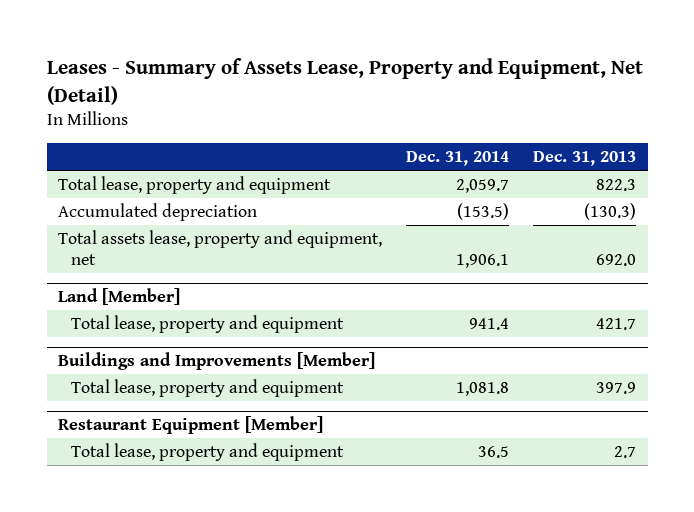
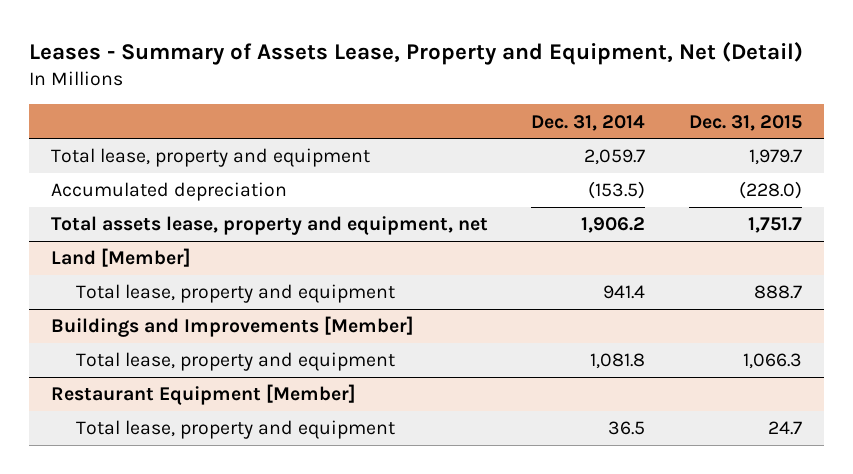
- | Dec. 31, 2014 | Dec. 31, 2013
+ | Dec. 31, 2014 | Dec. 31, 2015
- Total assets lease, property and equipment, net | 1,906.1 | 692.0
+ Total assets lease, property and equipment, net | 1,906.2 | 1,751.7

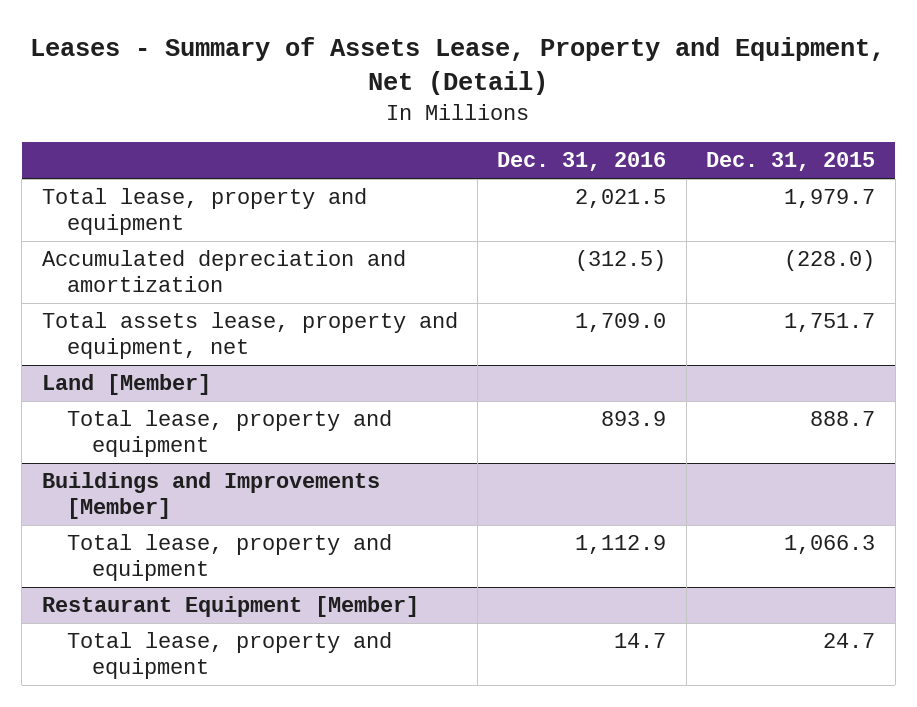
- | Dec. 31, 2014 | Dec. 31, 2015
+ | Dec. 31, 2016 | Dec. 31, 2015
- Accumulated depreciation | (153.5) | (228.0)
+ Accumulated depreciation and amortization | (312.5) | (228.0)

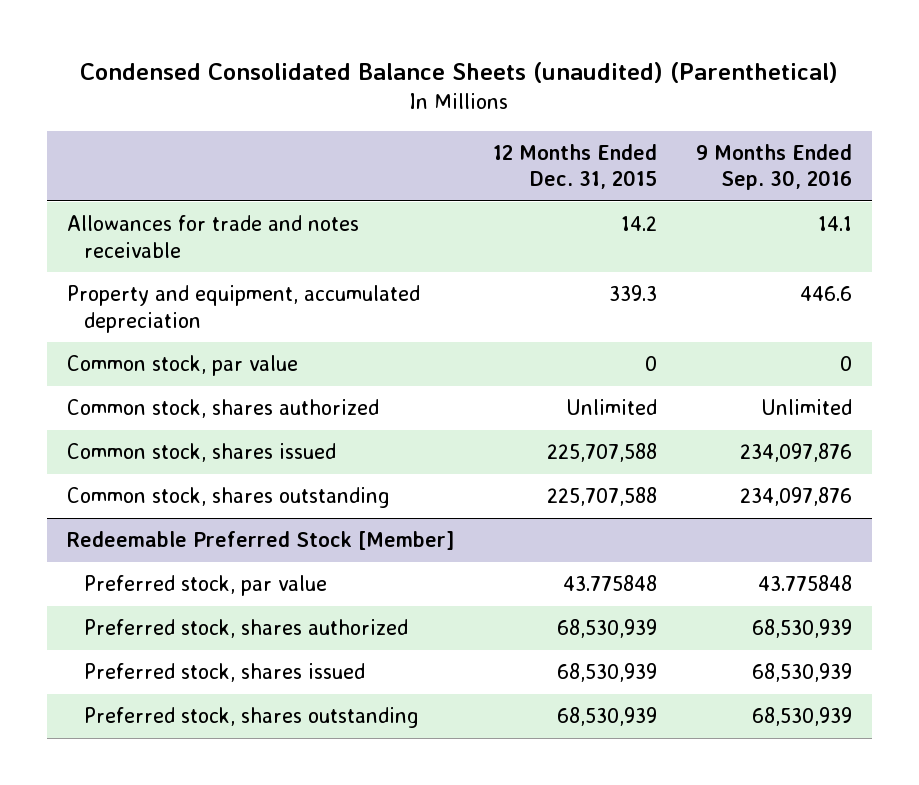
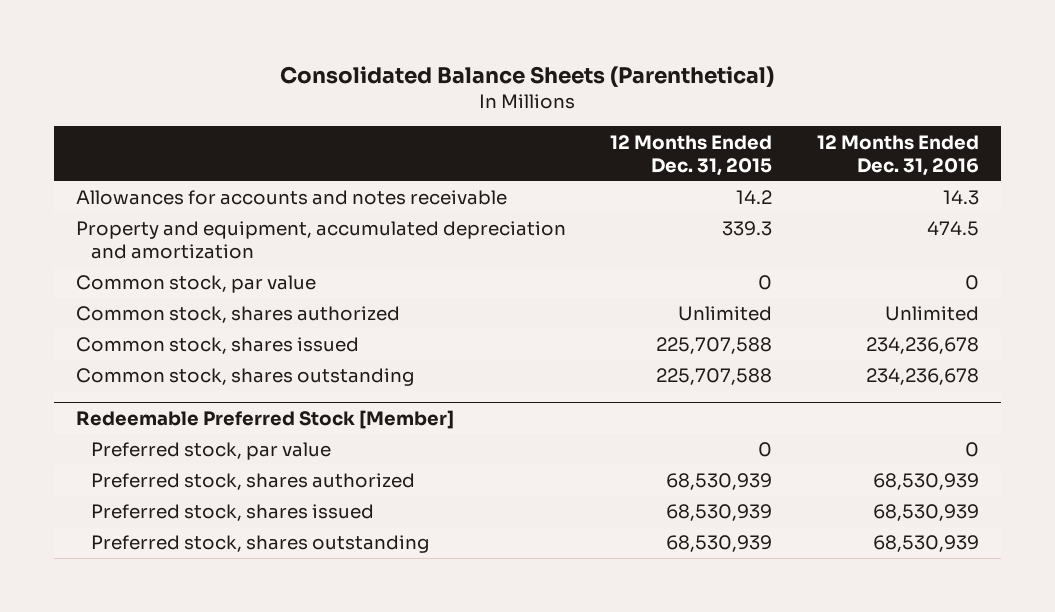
- Condensed Consolidated Balance Sheets (unaudited) (Parenthetical)
+ Consolidated Balance Sheets (Parenthetical)
- | 12 Months Ended Dec. 31, 2015 | 9 Months Ended Sep. 30, 2016
+ | 12 Months Ended Dec. 31, 2015 | 12 Months Ended Dec. 31, 2016
- Allowances for trade and notes receivable | 14.2 | 14.1
- Property and equipment, accumulated depreciation | 339.3 | 446.6
+ Allowances for accounts and notes receivable | 14.2 | 14.3
+ Property and equipment, accumulated depreciation and amortization | 339.3 | 474.5
@ Redeemable Preferred Stock [Member]
- Preferred stock, par value | 43.775848 | 43.775848
+ Preferred stock, par value | 0 | 0

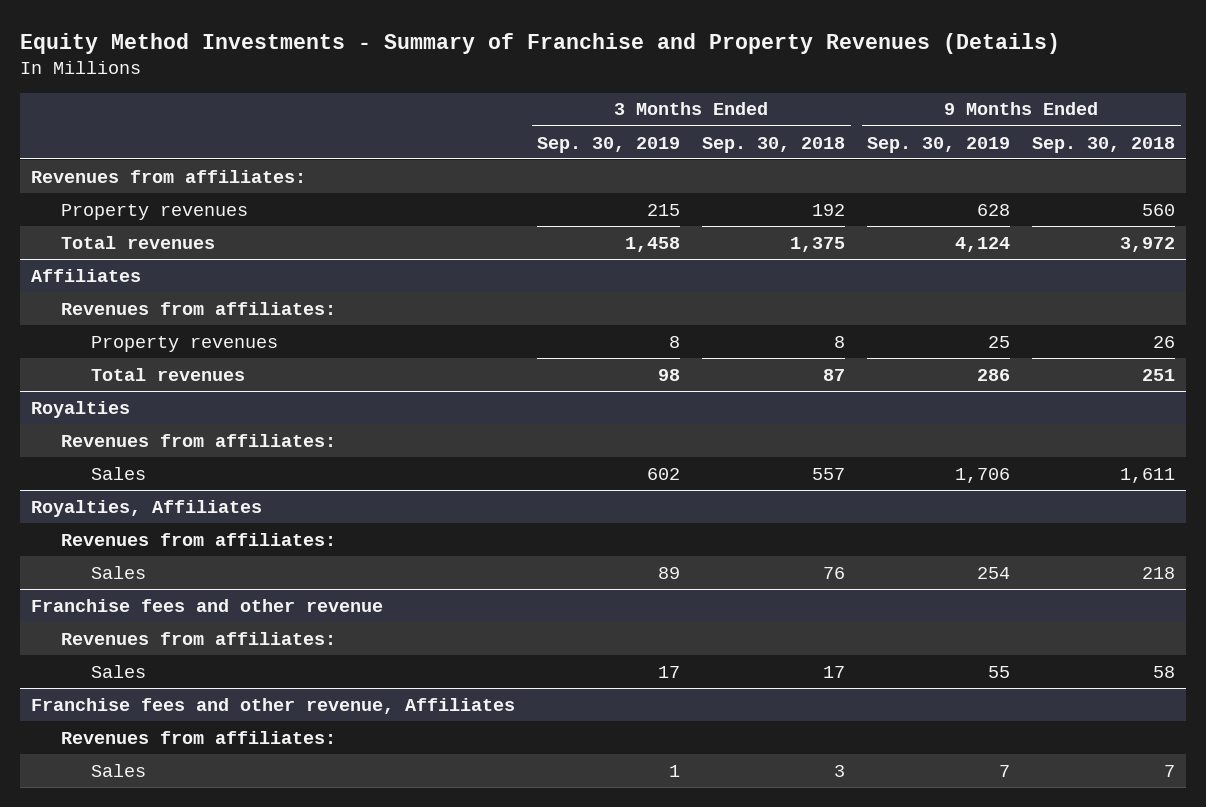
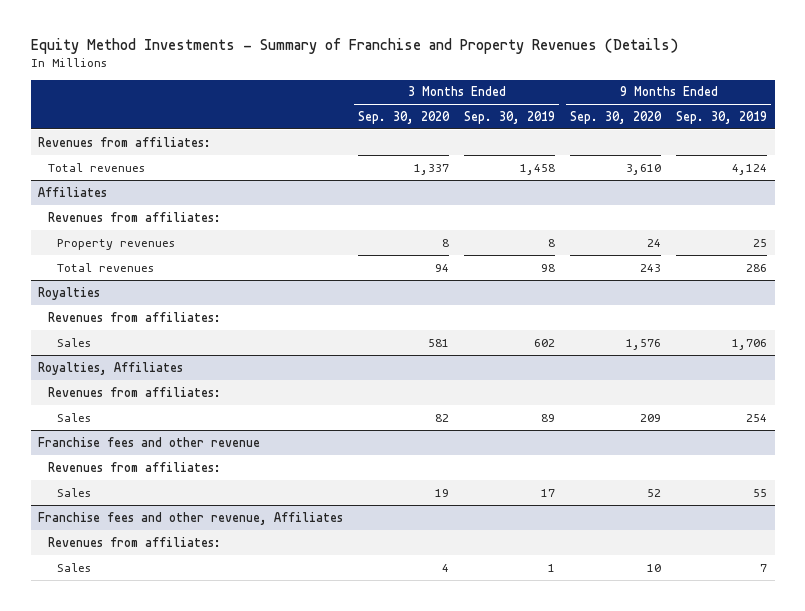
- | 3 Months Ended Sep. 30, 2019 | 3 Months Ended Sep. 30, 2018 | 9 Months Ended Sep. 30, 2019 | 9 Months Ended Sep. 30, 2018
+ | 3 Months Ended Sep. 30, 2020 | 3 Months Ended Sep. 30, 2019 | 9 Months Ended Sep. 30, 2020 | 9 Months Ended Sep. 30, 2019
- Property revenues | 215 | 192 | 628 | 560

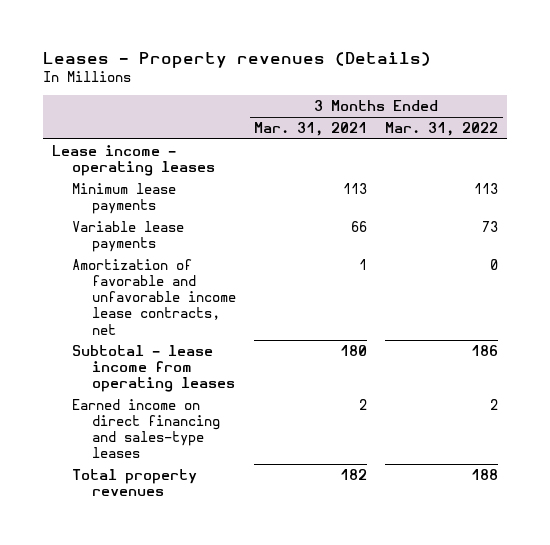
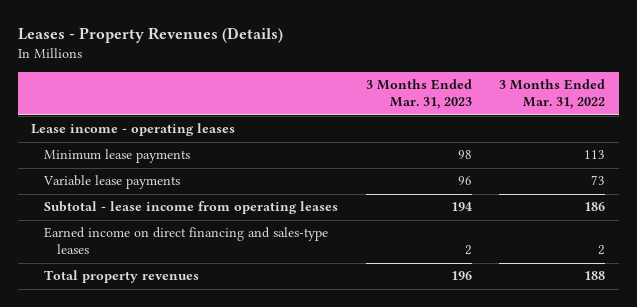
- Leases - Property revenues (Details)
+ Leases - Property Revenues (Details)
- | 3 Months Ended Mar. 31, 2021 | 3 Months Ended Mar. 31, 2022
+ | 3 Months Ended Mar. 31, 2023 | 3 Months Ended Mar. 31, 2022
- Amortization of favorable and unfavorable income lease contracts, net | 1 | 0

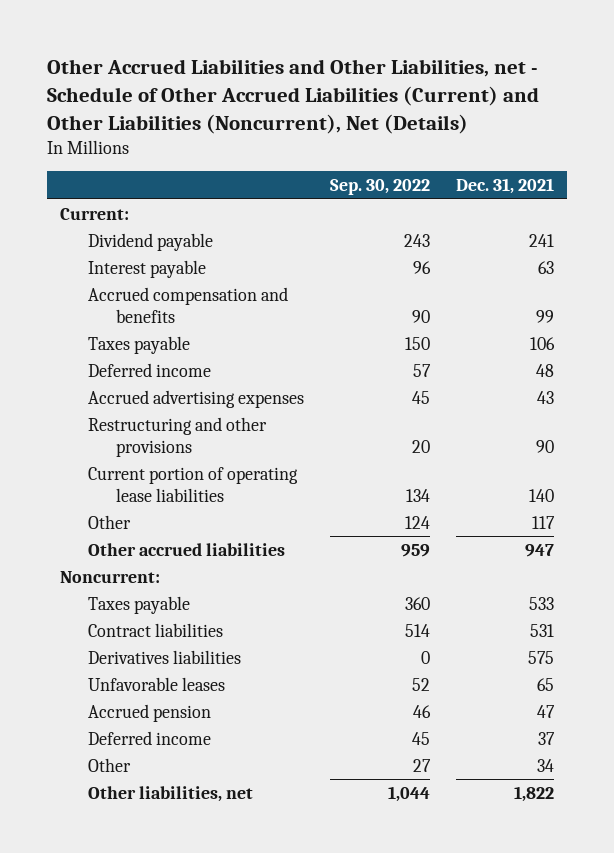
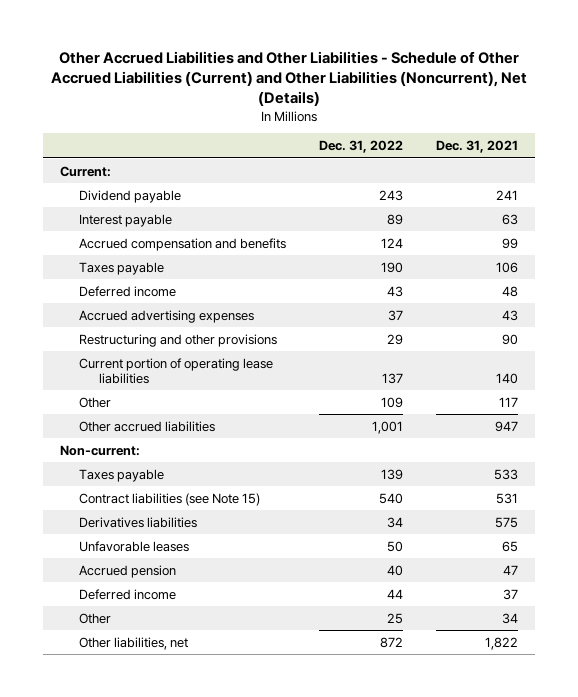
- Other Accrued Liabilities and Other Liabilities, net - Schedule of Other Accrued Liabilities (Current) and Other Liabilities (Noncurrent), Net (Details)
+ Other Accrued Liabilities and Other Liabilities - Schedule of Other Accrued Liabilities (Current) and Other Liabilities (Noncurrent), Net (Details)
- | Sep. 30, 2022 | Dec. 31, 2021
+ | Dec. 31, 2022 | Dec. 31, 2021
- Noncurrent:
+ Non-current:
- Contract liabilities | 514 | 531
+ Contract liabilities (see Note 15) | 540 | 531

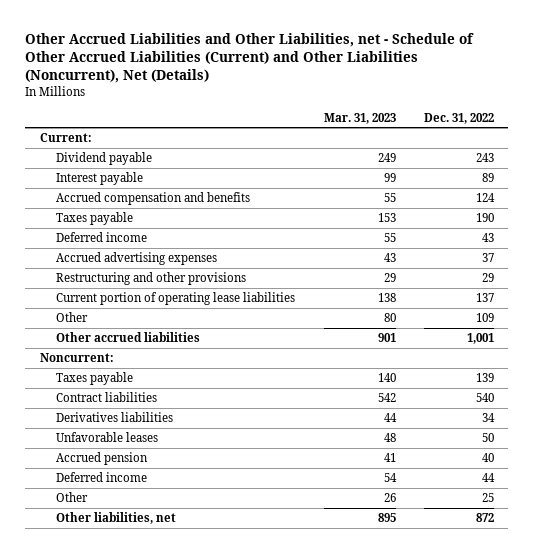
- Other Accrued Liabilities and Other Liabilities - Schedule of Other Accrued Liabilities (Current) and Other Liabilities (Noncurrent), Net (Details)
+ Other Accrued Liabilities and Other Liabilities, net - Schedule of Other Accrued Liabilities (Current) and Other Liabilities (Noncurrent), Net (Details)
- | Dec. 31, 2022 | Dec. 31, 2021
+ | Mar. 31, 2023 | Dec. 31, 2022
- Non-current:
+ Noncurrent:
- Contract liabilities (see Note 15) | 540 | 531
+ Contract liabilities | 542 | 540

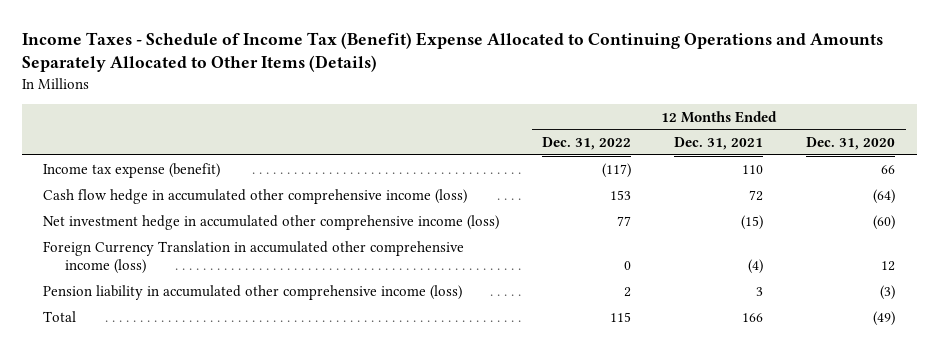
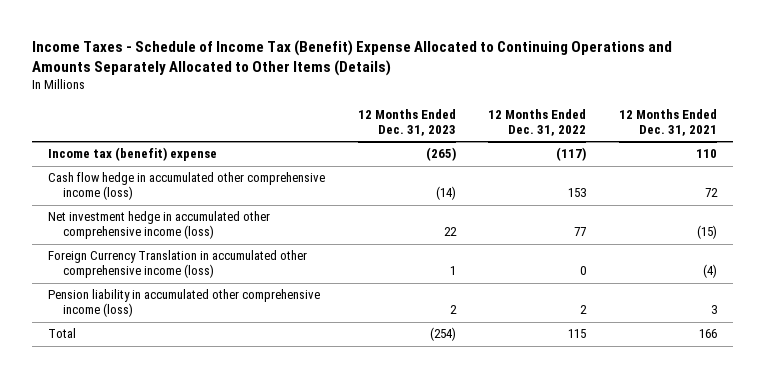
- | 12 Months Ended Dec. 31, 2022 | 12 Months Ended Dec. 31, 2021 | 12 Months Ended Dec. 31, 2020
+ | 12 Months Ended Dec. 31, 2023 | 12 Months Ended Dec. 31, 2022 | 12 Months Ended Dec. 31, 2021
- Income tax expense (benefit) | (117) | 110 | 66
+ Income tax (benefit) expense | (265) | (117) | 110

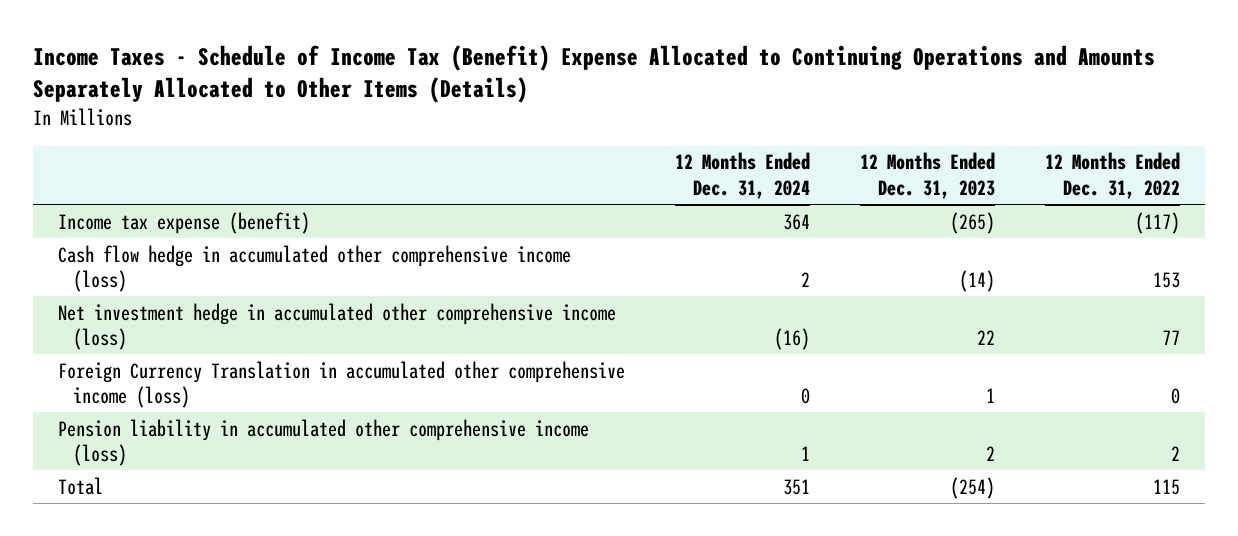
- | 12 Months Ended Dec. 31, 2023 | 12 Months Ended Dec. 31, 2022 | 12 Months Ended Dec. 31, 2021
+ | 12 Months Ended Dec. 31, 2024 | 12 Months Ended Dec. 31, 2023 | 12 Months Ended Dec. 31, 2022
- Income tax (benefit) expense | (265) | (117) | 110
+ Income tax expense (benefit) | 364 | (265) | (117)

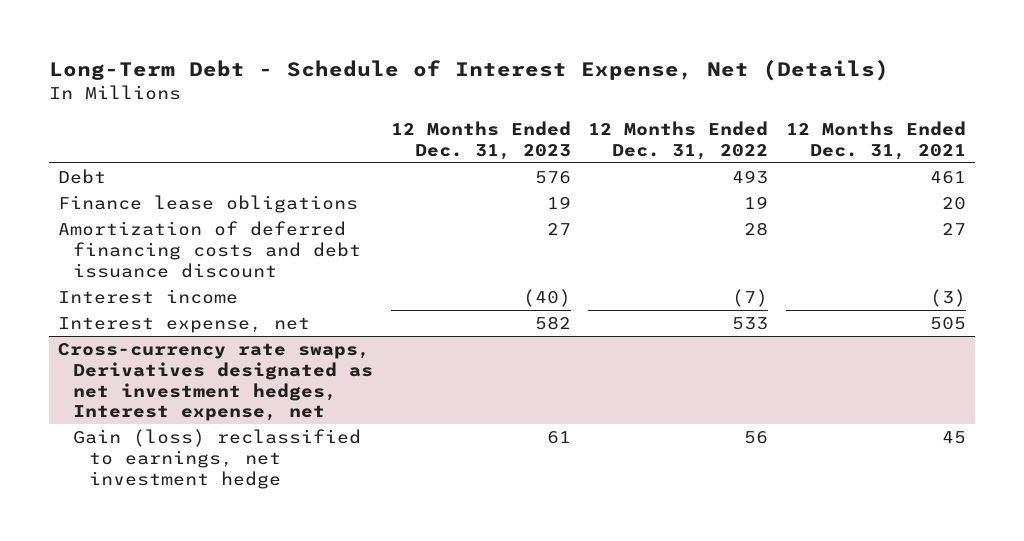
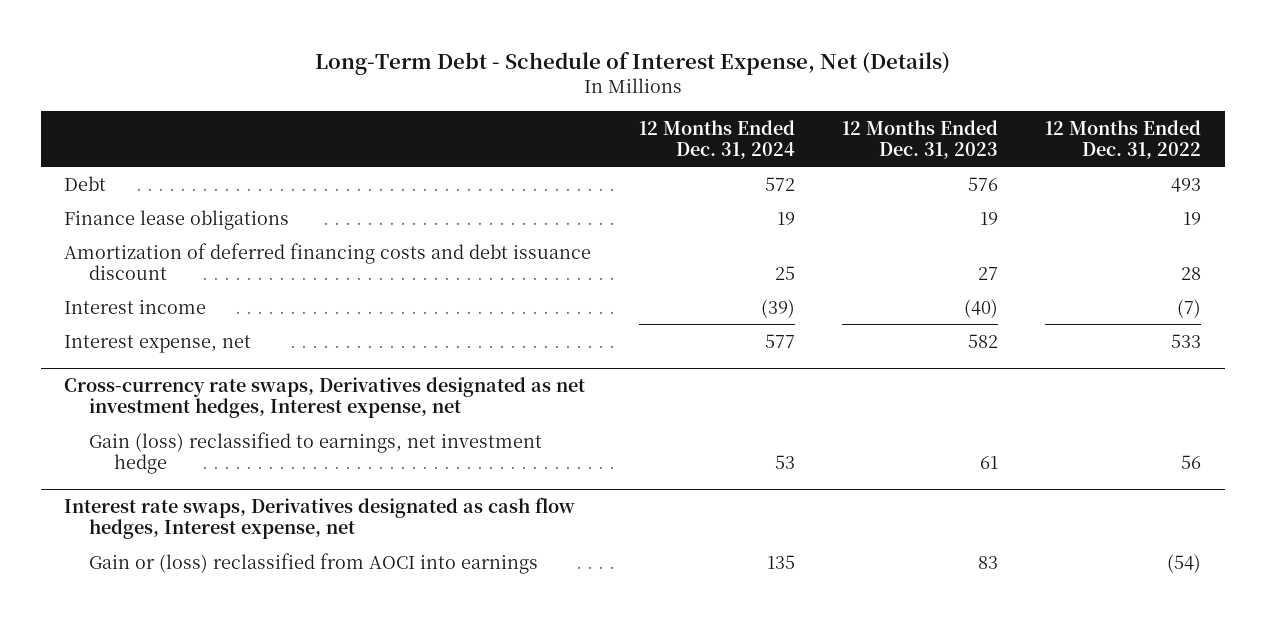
- | 12 Months Ended Dec. 31, 2023 | 12 Months Ended Dec. 31, 2022 | 12 Months Ended Dec. 31, 2021
+ | 12 Months Ended Dec. 31, 2024 | 12 Months Ended Dec. 31, 2023 | 12 Months Ended Dec. 31, 2022
+ Interest rate swaps, Derivatives designated as cash flow hedges, Interest expense, net
+ Gain or (loss) reclassified from AOCI into earnings | 135 | 83 | (54)

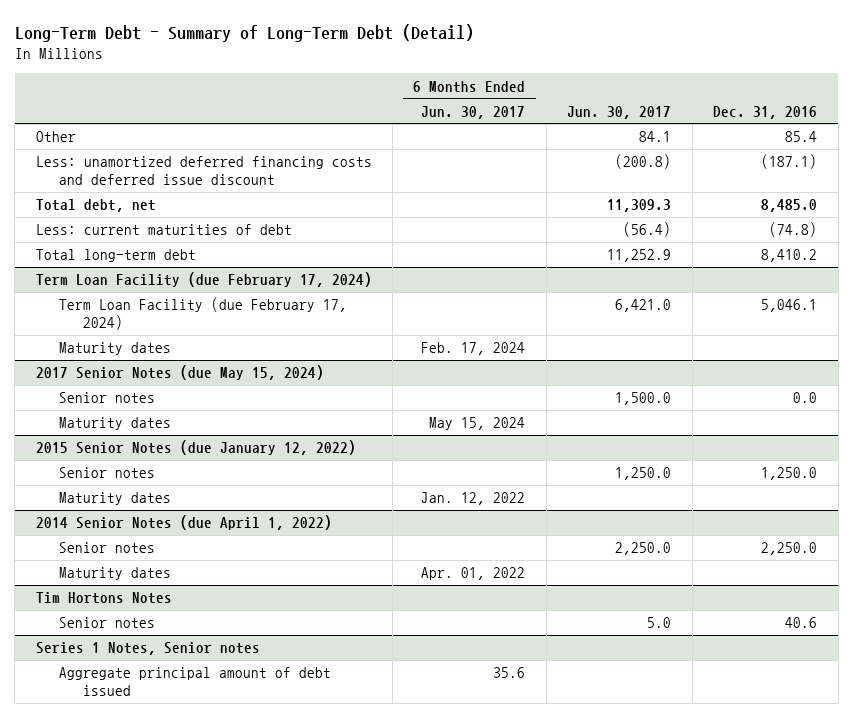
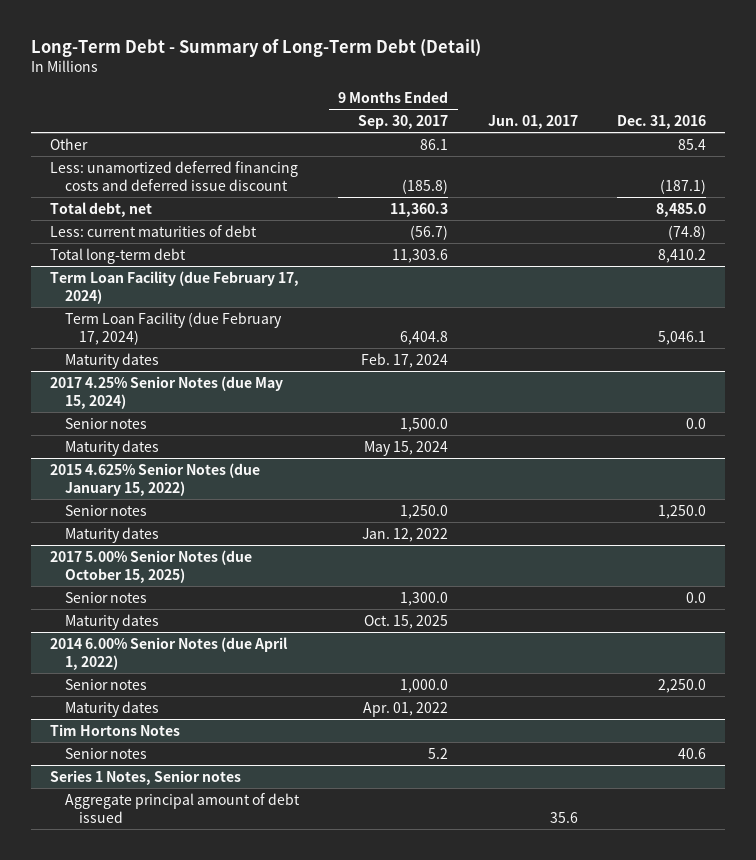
- | 6 Months Ended Jun. 30, 2017 | Jun. 30, 2017 | Dec. 31, 2016
+ | 9 Months Ended Sep. 30, 2017 | Jun. 01, 2017 | Dec. 31, 2016
- 2017 Senior Notes (due May 15, 2024)
+ 2017 4.25% Senior Notes (due May 15, 2024)
- 2015 Senior Notes (due January 12, 2022)
+ 2015 4.625% Senior Notes (due January 15, 2022)
- 2014 Senior Notes (due April 1, 2022)
+ 2017 5.00% Senior Notes (due October 15, 2025)
+ Senior notes | 1,300.0 | | 0.0
+ Maturity dates | Oct. 15, 2025 | |
+ 2014 6.00% Senior Notes (due April 1, 2022)

